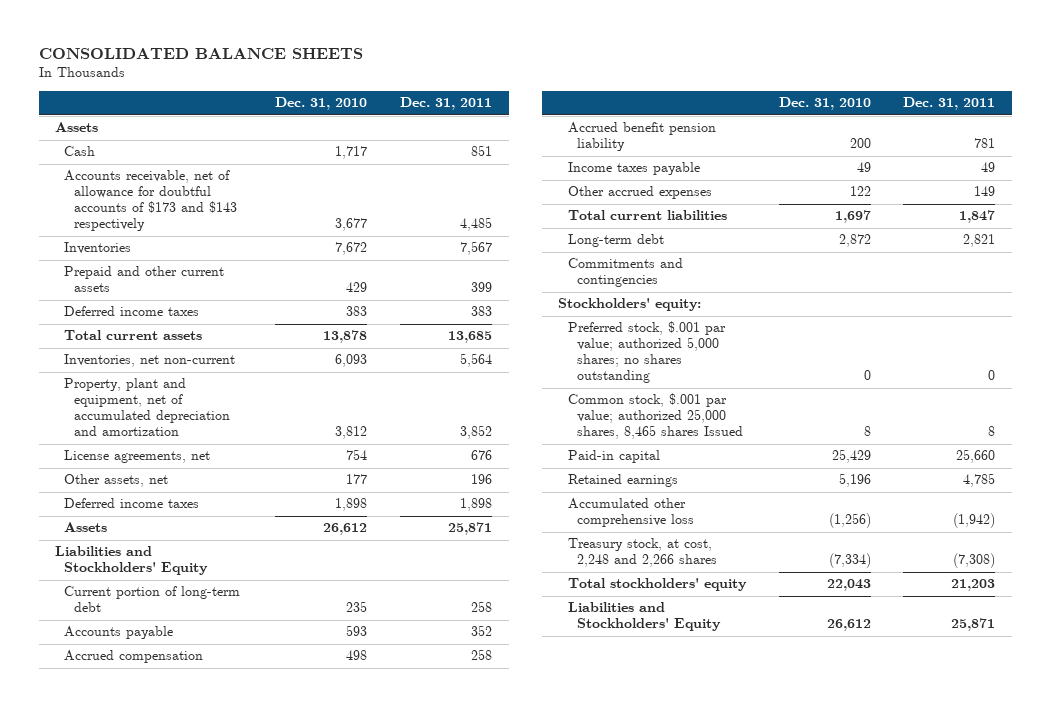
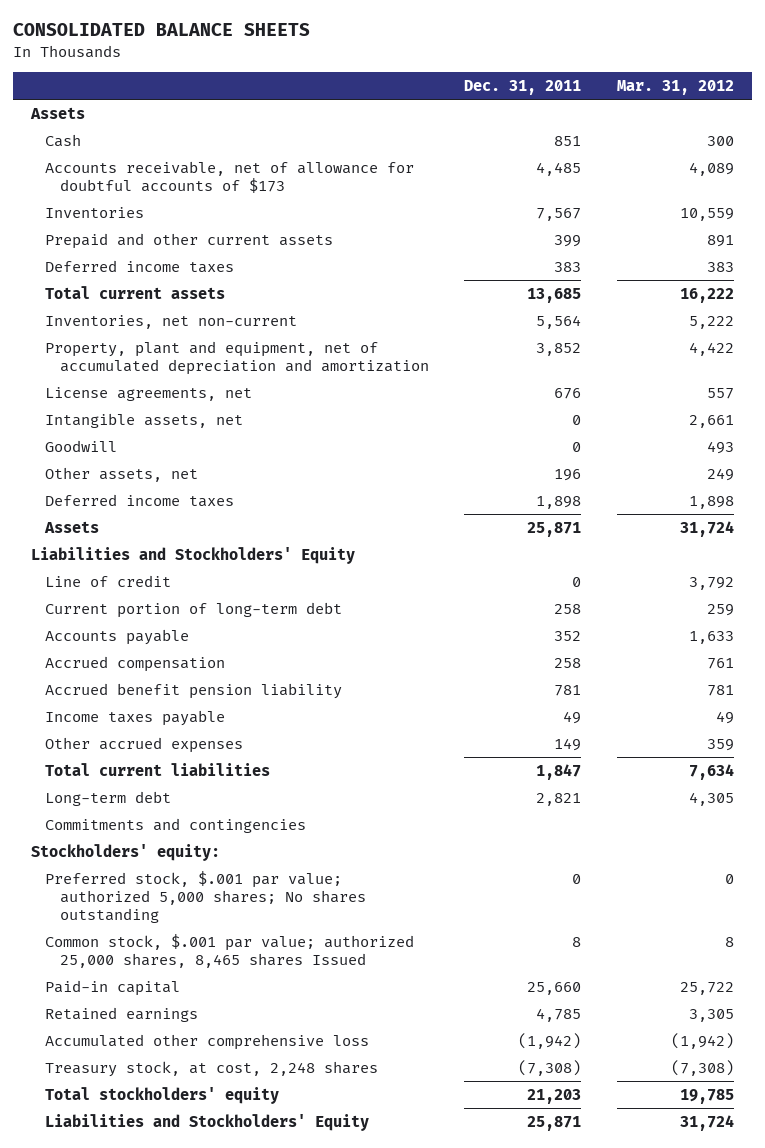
- | Dec. 31, 2010 | Dec. 31, 2011
+ | Dec. 31, 2011 | Mar. 31, 2012
- Accounts receivable, net of allowance for doubtful accounts of $173 and $143 respectively | 3,677 | 4,485
+ Accounts receivable, net of allowance for doubtful accounts of $173 | 4,485 | 4,089
+ Intangible assets, net | 0 | 2,661
+ Goodwill | 0 | 493
+ Line of credit | 0 | 3,792
- Preferred stock, $.001 par value; authorized 5,000 shares; no shares outstanding | 0 | 0
+ Preferred stock, $.001 par value; authorized 5,000 shares; No shares outstanding | 0 | 0
- Treasury stock, at cost, 2,248 and 2,266 shares | (7,334) | (7,308)
+ Treasury stock, at cost, 2,248 shares | (7,308) | (7,308)

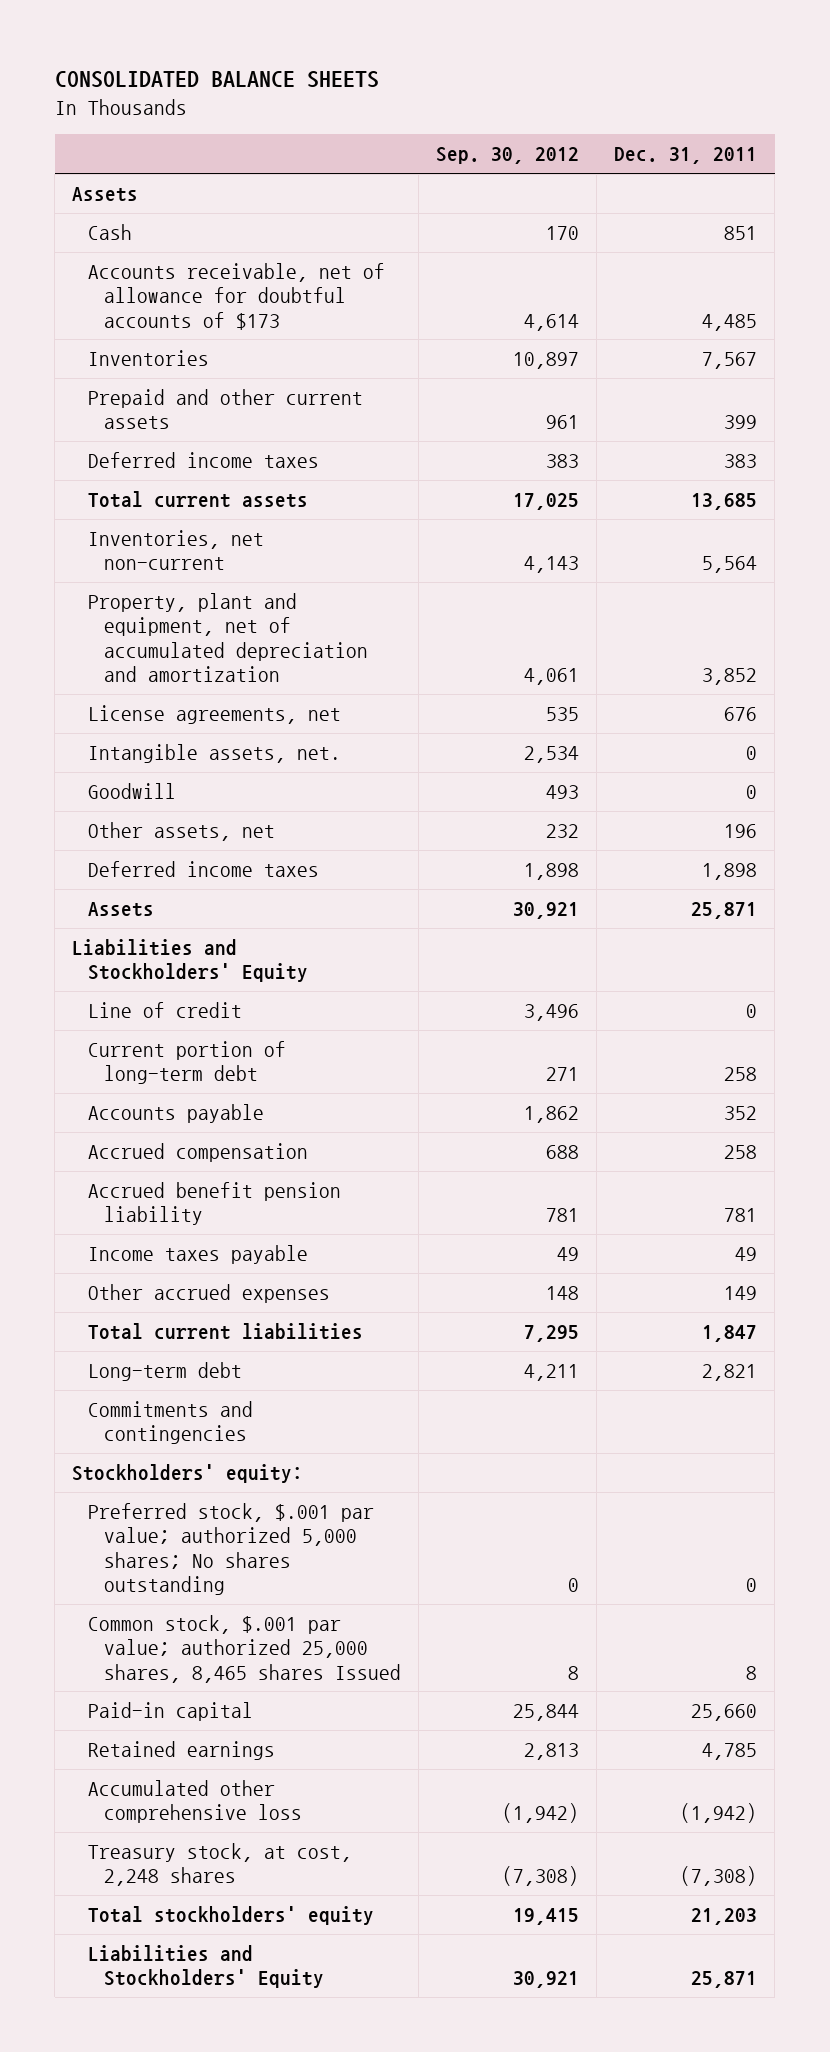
- | Dec. 31, 2011 | Mar. 31, 2012
+ | Sep. 30, 2012 | Dec. 31, 2011
- Intangible assets, net | 0 | 2,661
+ Intangible assets, net. | 2,534 | 0

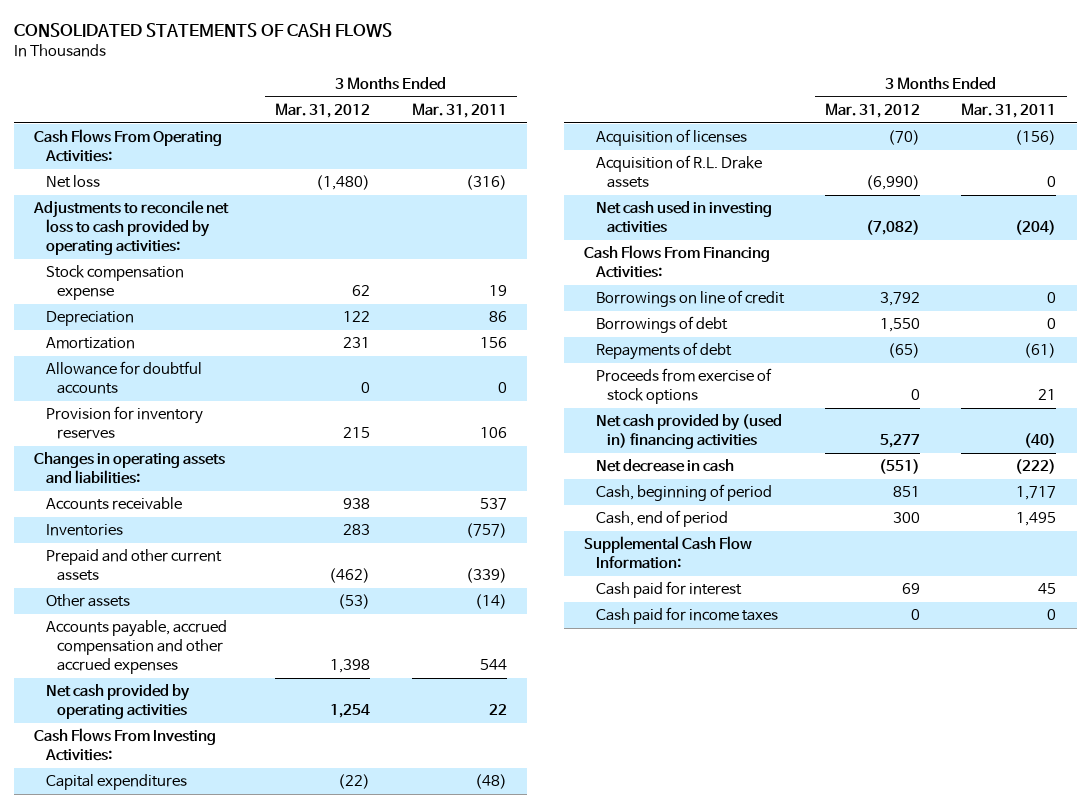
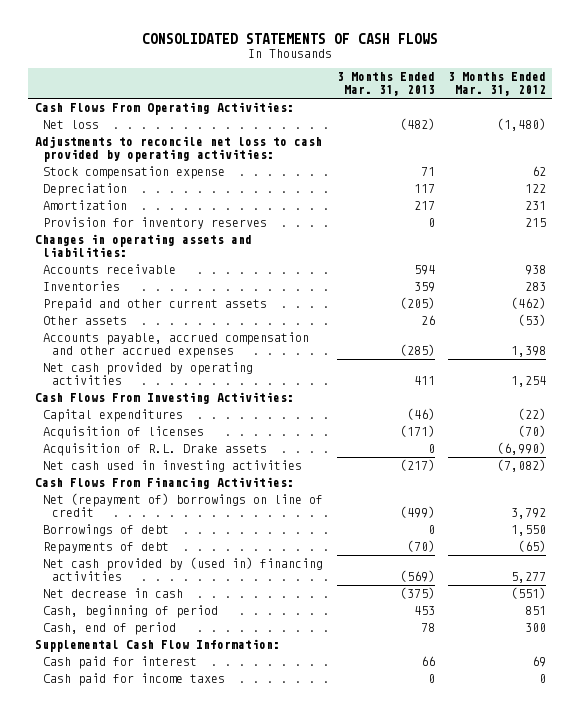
- | 3 Months Ended Mar. 31, 2012 | 3 Months Ended Mar. 31, 2011
+ | 3 Months Ended Mar. 31, 2013 | 3 Months Ended Mar. 31, 2012
- Allowance for doubtful accounts | 0 | 0
- Borrowings on line of credit | 3,792 | 0
+ Net (repayment of) borrowings on line of credit | (499) | 3,792
- Proceeds from exercise of stock options | 0 | 21

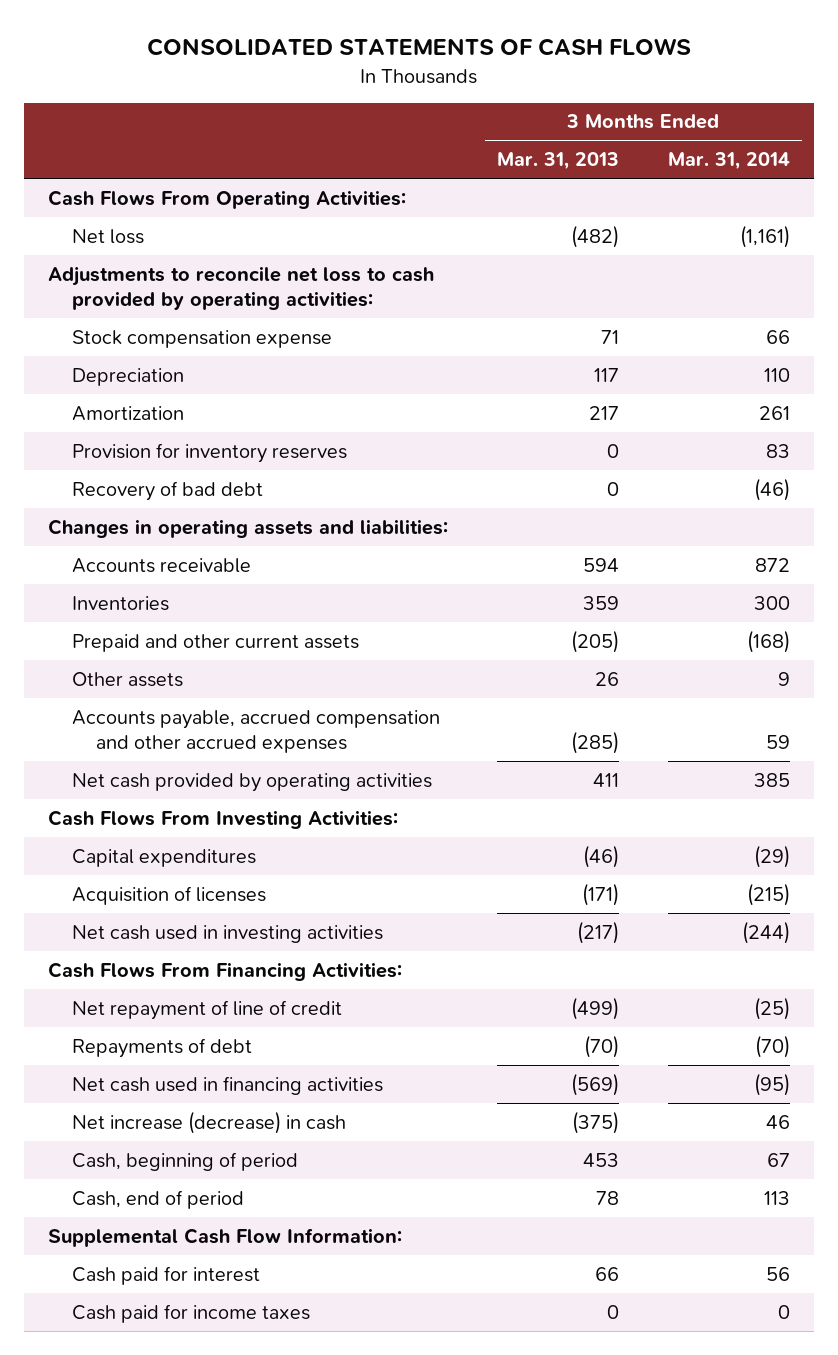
- | 3 Months Ended Mar. 31, 2013 | 3 Months Ended Mar. 31, 2012
+ | 3 Months Ended Mar. 31, 2013 | 3 Months Ended Mar. 31, 2014
+ Recovery of bad debt | 0 | (46)
- Acquisition of R.L. Drake assets | 0 | (6,990)
- Net (repayment of) borrowings on line of credit | (499) | 3,792
- Borrowings of debt | 0 | 1,550
+ Net repayment of line of credit | (499) | (25)
- Net cash provided by (used in) financing activities | (569) | 5,277
- Net decrease in cash | (375) | (551)
+ Net cash used in financing activities | (569) | (95)
+ Net increase (decrease) in cash | (375) | 46

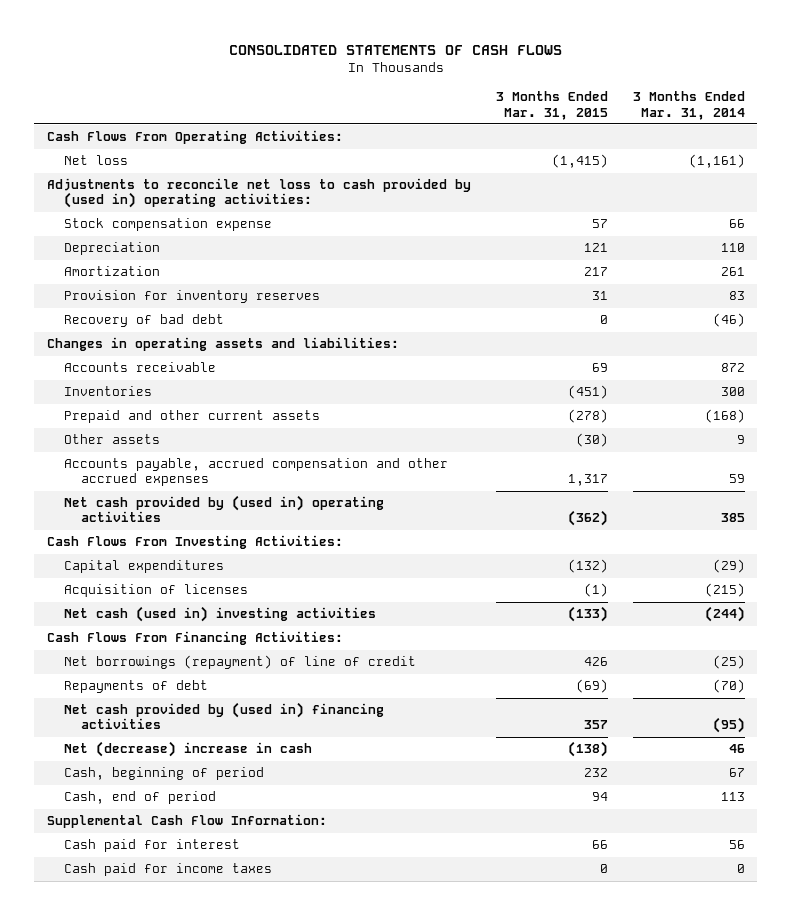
- | 3 Months Ended Mar. 31, 2013 | 3 Months Ended Mar. 31, 2014
+ | 3 Months Ended Mar. 31, 2015 | 3 Months Ended Mar. 31, 2014
- Adjustments to reconcile net loss to cash provided by operating activities:
+ Adjustments to reconcile net loss to cash provided by (used in) operating activities:
- Net cash provided by operating activities | 411 | 385
+ Net cash provided by (used in) operating activities | (362) | 385
- Net cash used in investing activities | (217) | (244)
+ Net cash (used in) investing activities | (133) | (244)
- Net repayment of line of credit | (499) | (25)
+ Net borrowings (repayment) of line of credit | 426 | (25)
- Net cash used in financing activities | (569) | (95)
- Net increase (decrease) in cash | (375) | 46
+ Net cash provided by (used in) financing activities | 357 | (95)
+ Net (decrease) increase in cash | (138) | 46

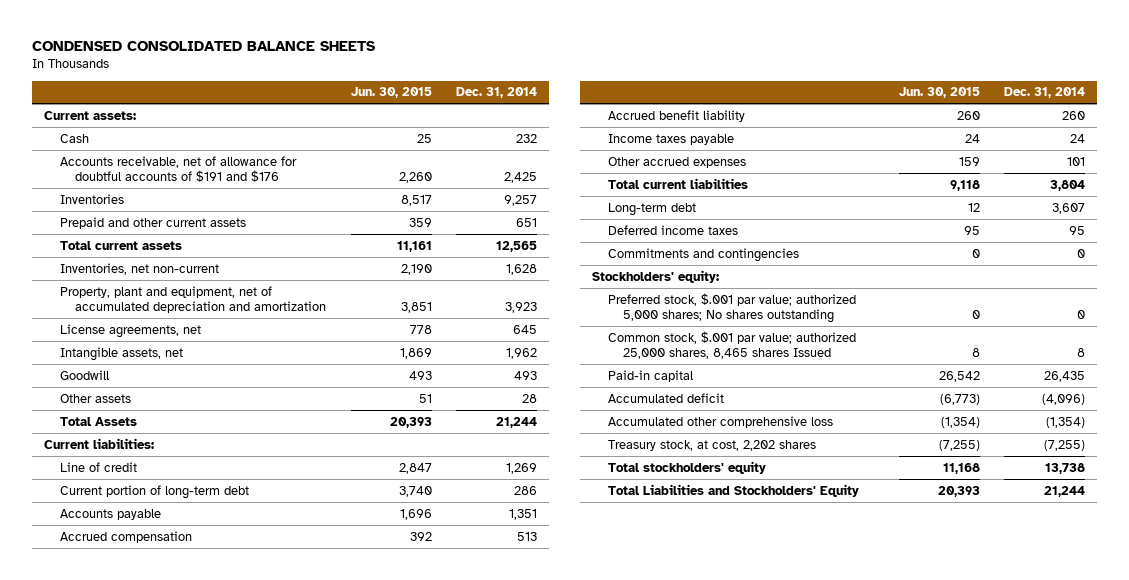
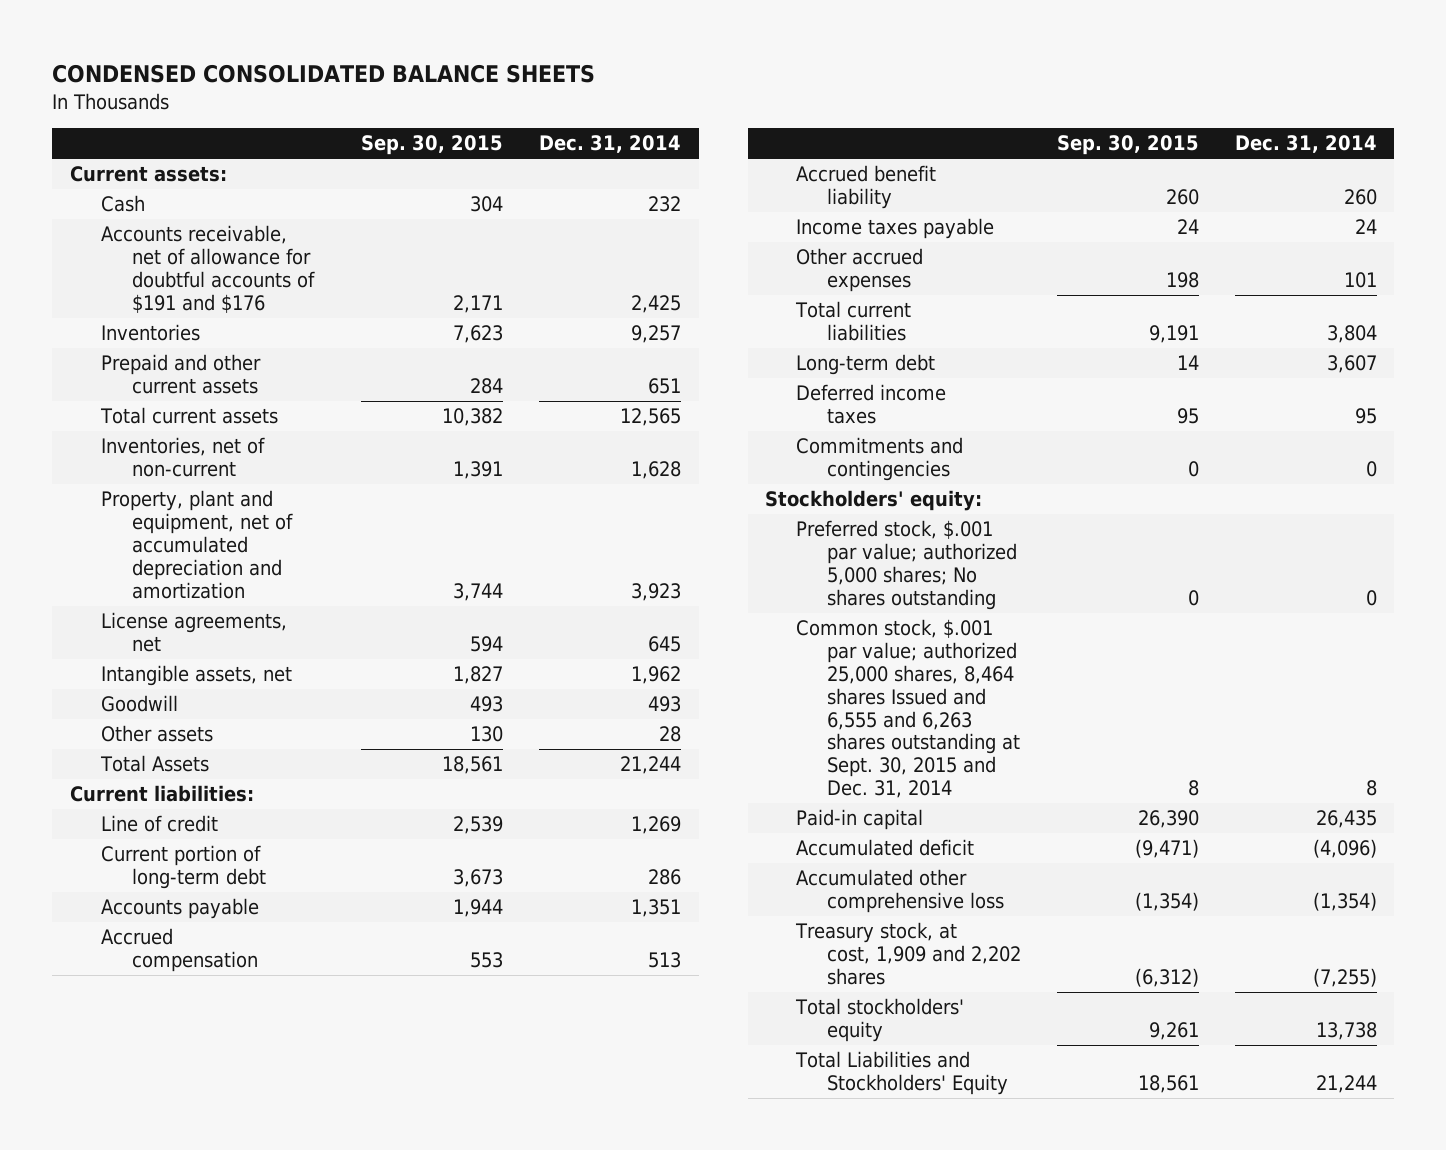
- | Jun. 30, 2015 | Dec. 31, 2014
+ | Sep. 30, 2015 | Dec. 31, 2014
- Inventories, net non-current | 2,190 | 1,628
+ Inventories, net of non-current | 1,391 | 1,628
- Common stock, $.001 par value; authorized 25,000 shares, 8,465 shares Issued | 8 | 8
+ Common stock, $.001 par value; authorized 25,000 shares, 8,464 shares Issued and 6,555 and 6,263 shares outstanding at Sept. 30, 2015 and Dec. 31, 2014 | 8 | 8
- Treasury stock, at cost, 2,202 shares | (7,255) | (7,255)
+ Treasury stock, at cost, 1,909 and 2,202 shares | (6,312) | (7,255)

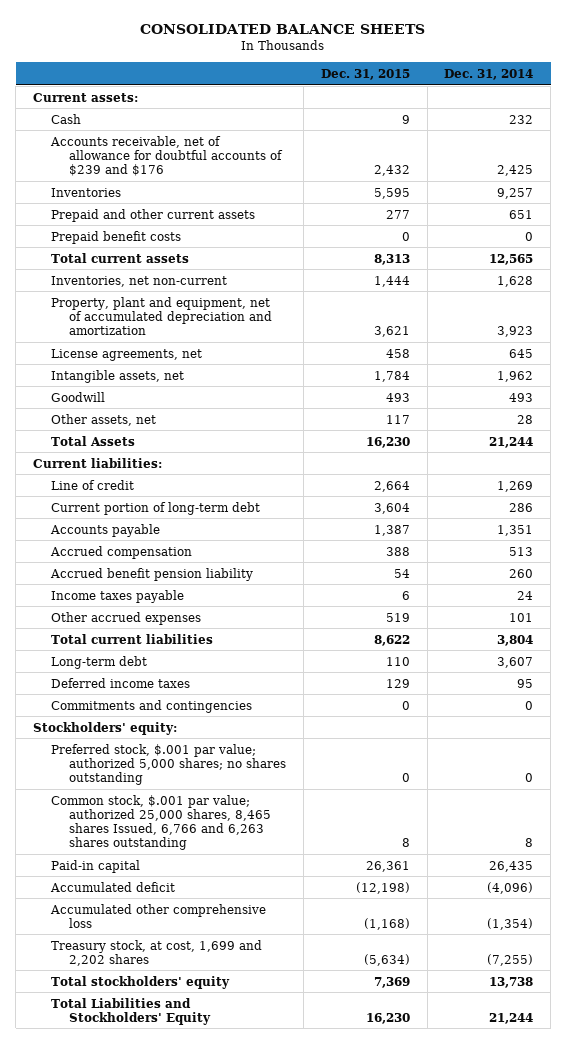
- CONDENSED CONSOLIDATED BALANCE SHEETS
+ CONSOLIDATED BALANCE SHEETS
- | Sep. 30, 2015 | Dec. 31, 2014
+ | Dec. 31, 2015 | Dec. 31, 2014
- Accounts receivable, net of allowance for doubtful accounts of $191 and $176 | 2,171 | 2,425
+ Accounts receivable, net of allowance for doubtful accounts of $239 and $176 | 2,432 | 2,425
+ Prepaid benefit costs | 0 | 0
- Inventories, net of non-current | 1,391 | 1,628
+ Inventories, net non-current | 1,444 | 1,628
- Other assets | 130 | 28
+ Other assets, net | 117 | 28
- Accrued benefit liability | 260 | 260
+ Accrued benefit pension liability | 54 | 260
- Preferred stock, $.001 par value; authorized 5,000 shares; No shares outstanding | 0 | 0
- Common stock, $.001 par value; authorized 25,000 shares, 8,464 shares Issued and 6,555 and 6,263 shares outstanding at Sept. 30, 2015 and Dec. 31, 2014 | 8 | 8
+ Preferred stock, $.001 par value; authorized 5,000 shares; no shares outstanding | 0 | 0
+ Common stock, $.001 par value; authorized 25,000 shares, 8,465 shares Issued, 6,766 and 6,263 shares outstanding | 8 | 8
- Treasury stock, at cost, 1,909 and 2,202 shares | (6,312) | (7,255)
+ Treasury stock, at cost, 1,699 and 2,202 shares | (5,634) | (7,255)

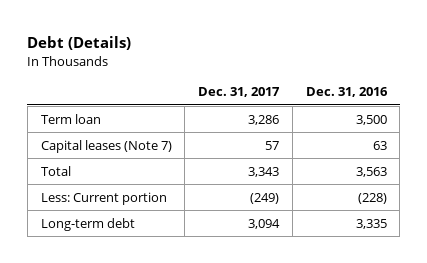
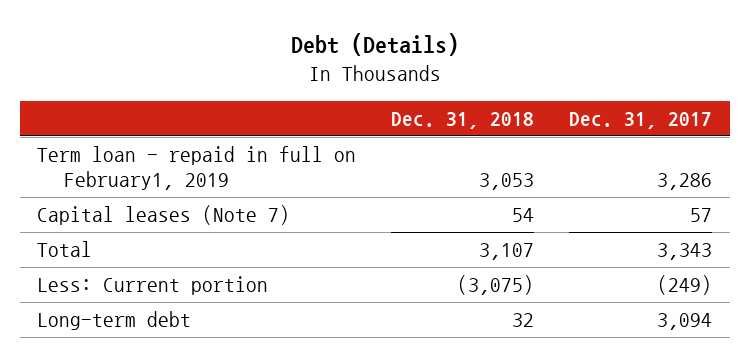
- | Dec. 31, 2017 | Dec. 31, 2016
+ | Dec. 31, 2018 | Dec. 31, 2017
- Term loan | 3,286 | 3,500
+ Term loan - repaid in full on February1, 2019 | 3,053 | 3,286

